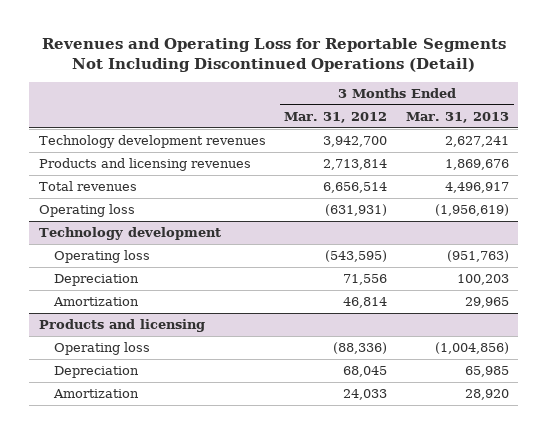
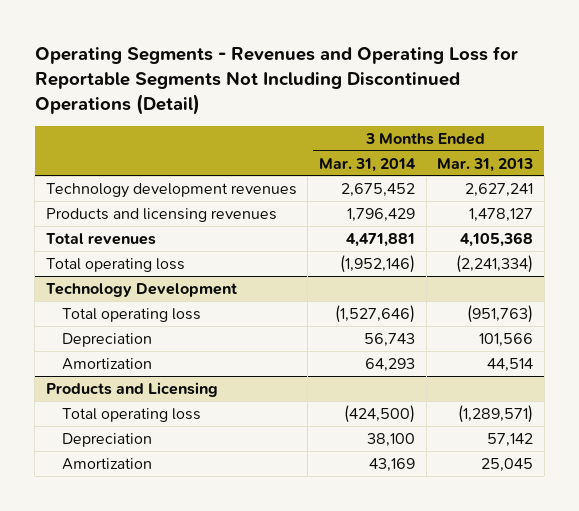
- Revenues and Operating Loss for Reportable Segments Not Including Discontinued Operations (Detail)
+ Operating Segments - Revenues and Operating Loss for Reportable Segments Not Including Discontinued Operations (Detail)
- | 3 Months Ended Mar. 31, 2012 | 3 Months Ended Mar. 31, 2013
+ | 3 Months Ended Mar. 31, 2014 | 3 Months Ended Mar. 31, 2013
- Products and licensing revenues | 2,713,814 | 1,869,676
- Total revenues | 6,656,514 | 4,496,917
- Operating loss | (631,931) | (1,956,619)
- Technology development
- Operating loss | (543,595) | (951,763)
- Depreciation | 71,556 | 100,203
- Amortization | 46,814 | 29,965
- Products and licensing
- Operating loss | (88,336) | (1,004,856)
- Depreciation | 68,045 | 65,985
- Amortization | 24,033 | 28,920
+ Products and licensing revenues | 1,796,429 | 1,478,127
+ Total revenues | 4,471,881 | 4,105,368
+ Total operating loss | (1,952,146) | (2,241,334)
+ Technology Development
+ Total operating loss | (1,527,646) | (951,763)
+ Depreciation | 56,743 | 101,566
+ Amortization | 64,293 | 44,514
+ Products and Licensing
+ Total operating loss | (424,500) | (1,289,571)
+ Depreciation | 38,100 | 57,142
+ Amortization | 43,169 | 25,045

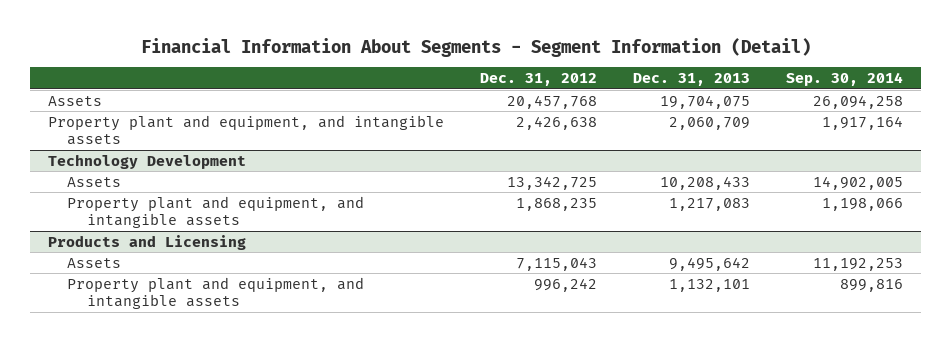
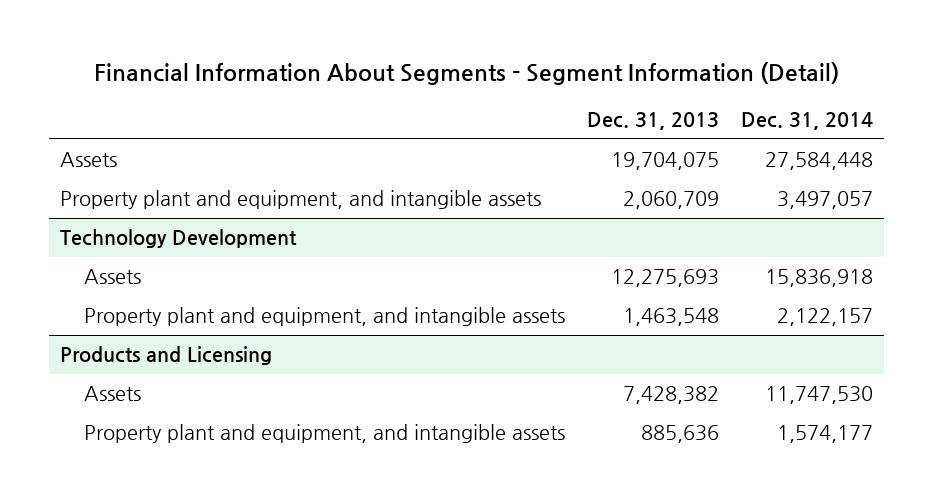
- | Dec. 31, 2012 | Dec. 31, 2013 | Sep. 30, 2014
+ | Dec. 31, 2013 | Dec. 31, 2014
@ Technology Development
- Assets | 13,342,725 | 10,208,433 | 14,902,005
- Property plant and equipment, and intangible assets | 1,868,235 | 1,217,083 | 1,198,066
+ Assets | 12,275,693 | 15,836,918
+ Property plant and equipment, and intangible assets | 1,463,548 | 2,122,157
@ Products and Licensing
- Assets | 7,115,043 | 9,495,642 | 11,192,253
- Property plant and equipment, and intangible assets | 996,242 | 1,132,101 | 899,816
+ Assets | 7,428,382 | 11,747,530
+ Property plant and equipment, and intangible assets | 885,636 | 1,574,177

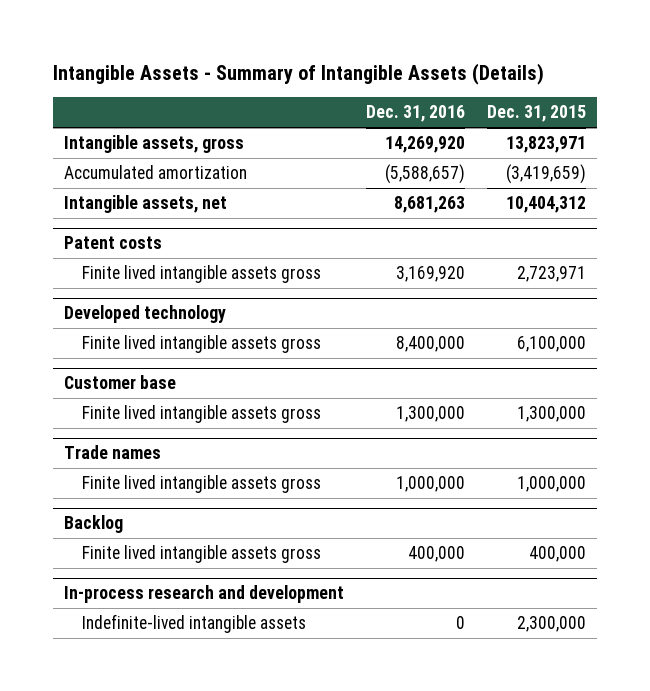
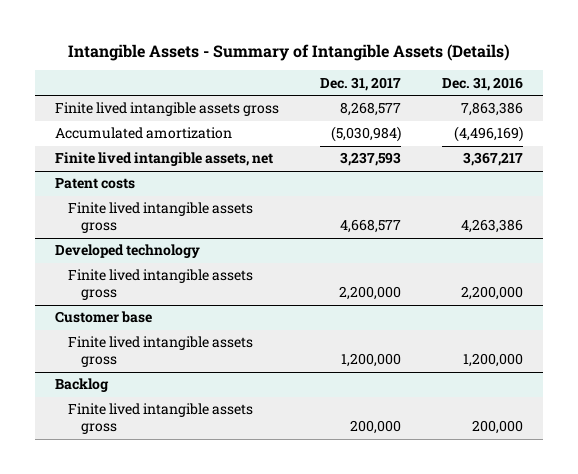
- | Dec. 31, 2016 | Dec. 31, 2015
+ | Dec. 31, 2017 | Dec. 31, 2016
- Intangible assets, gross | 14,269,920 | 13,823,971
- Accumulated amortization | (5,588,657) | (3,419,659)
- Intangible assets, net | 8,681,263 | 10,404,312
+ Finite lived intangible assets gross | 8,268,577 | 7,863,386
+ Accumulated amortization | (5,030,984) | (4,496,169)
+ Finite lived intangible assets, net | 3,237,593 | 3,367,217
@ Patent costs
- Finite lived intangible assets gross | 3,169,920 | 2,723,971
+ Finite lived intangible assets gross | 4,668,577 | 4,263,386
@ Developed technology
- Finite lived intangible assets gross | 8,400,000 | 6,100,000
+ Finite lived intangible assets gross | 2,200,000 | 2,200,000
@ Customer base
- Finite lived intangible assets gross | 1,300,000 | 1,300,000
- Trade names
- Finite lived intangible assets gross | 1,000,000 | 1,000,000
@ Customer base
+ Finite lived intangible assets gross | 1,200,000 | 1,200,000
@ Backlog
- Finite lived intangible assets gross | 400,000 | 400,000
- In-process research and development
- Indefinite-lived intangible assets | 0 | 2,300,000
@ Backlog
+ Finite lived intangible assets gross | 200,000 | 200,000

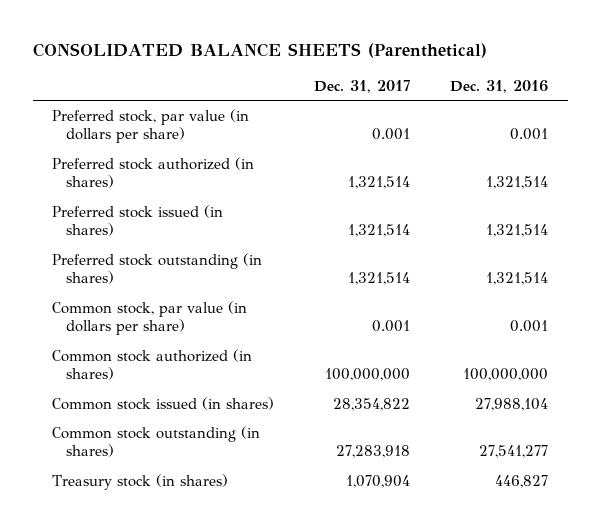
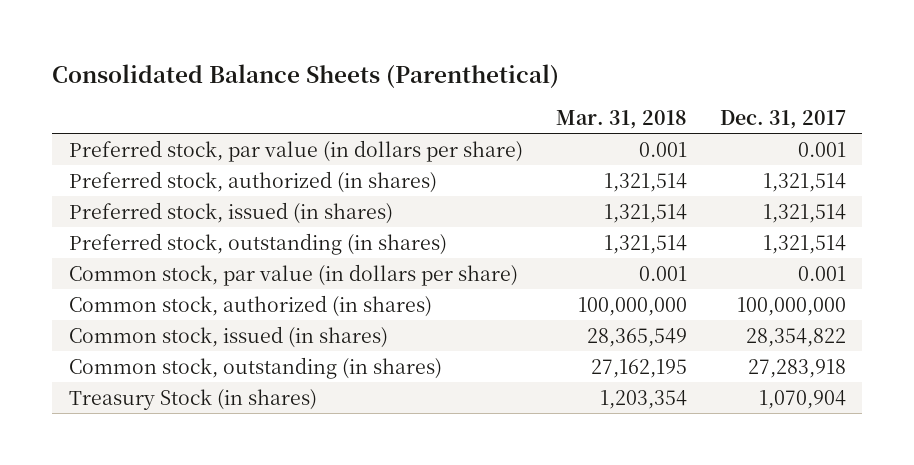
- CONSOLIDATED BALANCE SHEETS (Parenthetical)
+ Consolidated Balance Sheets (Parenthetical)
- | Dec. 31, 2017 | Dec. 31, 2016
+ | Mar. 31, 2018 | Dec. 31, 2017
- Preferred stock authorized (in shares) | 1,321,514 | 1,321,514
- Preferred stock issued (in shares) | 1,321,514 | 1,321,514
- Preferred stock outstanding (in shares) | 1,321,514 | 1,321,514
+ Preferred stock, authorized (in shares) | 1,321,514 | 1,321,514
+ Preferred stock, issued (in shares) | 1,321,514 | 1,321,514
+ Preferred stock, outstanding (in shares) | 1,321,514 | 1,321,514
- Common stock authorized (in shares) | 100,000,000 | 100,000,000
- Common stock issued (in shares) | 28,354,822 | 27,988,104
- Common stock outstanding (in shares) | 27,283,918 | 27,541,277
- Treasury stock (in shares) | 1,070,904 | 446,827
+ Common stock, authorized (in shares) | 100,000,000 | 100,000,000
+ Common stock, issued (in shares) | 28,365,549 | 28,354,822
+ Common stock, outstanding (in shares) | 27,162,195 | 27,283,918
+ Treasury Stock (in shares) | 1,203,354 | 1,070,904

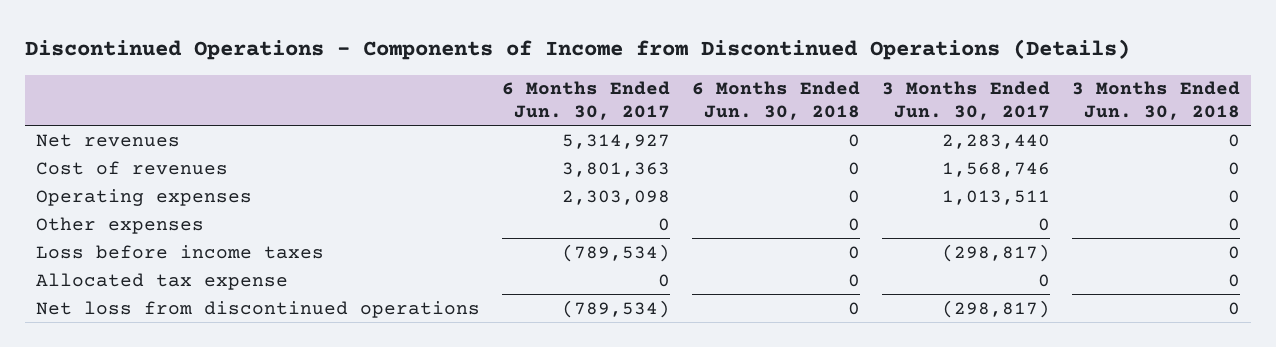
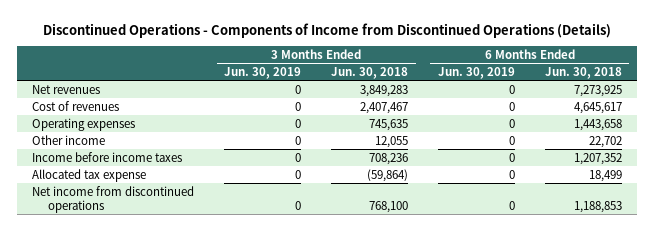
- | 6 Months Ended Jun. 30, 2017 | 6 Months Ended Jun. 30, 2018 | 3 Months Ended Jun. 30, 2017 | 3 Months Ended Jun. 30, 2018
+ | 3 Months Ended Jun. 30, 2019 | 3 Months Ended Jun. 30, 2018 | 6 Months Ended Jun. 30, 2019 | 6 Months Ended Jun. 30, 2018
- Net revenues | 5,314,927 | 0 | 2,283,440 | 0
- Cost of revenues | 3,801,363 | 0 | 1,568,746 | 0
- Operating expenses | 2,303,098 | 0 | 1,013,511 | 0
- Other expenses | 0 | 0 | 0 | 0
- Loss before income taxes | (789,534) | 0 | (298,817) | 0
- Allocated tax expense | 0 | 0 | 0 | 0
- Net loss from discontinued operations | (789,534) | 0 | (298,817) | 0
+ Net revenues | 0 | 3,849,283 | 0 | 7,273,925
+ Cost of revenues | 0 | 2,407,467 | 0 | 4,645,617
+ Operating expenses | 0 | 745,635 | 0 | 1,443,658
+ Other income | 0 | 12,055 | 0 | 22,702
+ Income before income taxes | 0 | 708,236 | 0 | 1,207,352
+ Allocated tax expense | 0 | (59,864) | 0 | 18,499
+ Net income from discontinued operations | 0 | 768,100 | 0 | 1,188,853

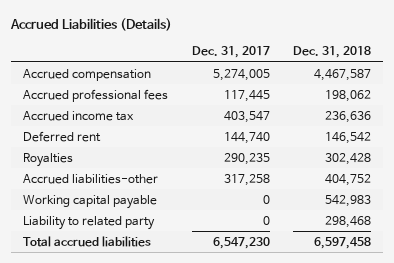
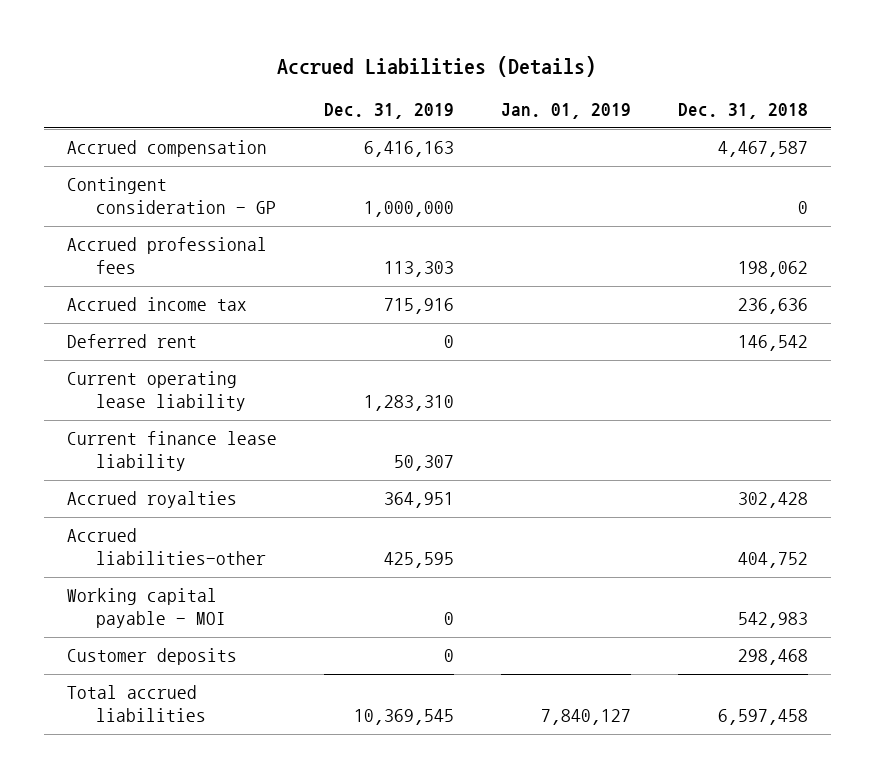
- | Dec. 31, 2017 | Dec. 31, 2018
+ | Dec. 31, 2019 | Jan. 01, 2019 | Dec. 31, 2018
+ Contingent consideration - GP | 1,000,000 | | 0
- Royalties | 290,235 | 302,428
+ Current operating lease liability | 1,283,310 | |
+ Current finance lease liability | 50,307 | |
+ Accrued royalties | 364,951 | | 302,428
- Working capital payable | 0 | 542,983
- Liability to related party | 0 | 298,468
+ Working capital payable - MOI | 0 | | 542,983
+ Customer deposits | 0 | | 298,468

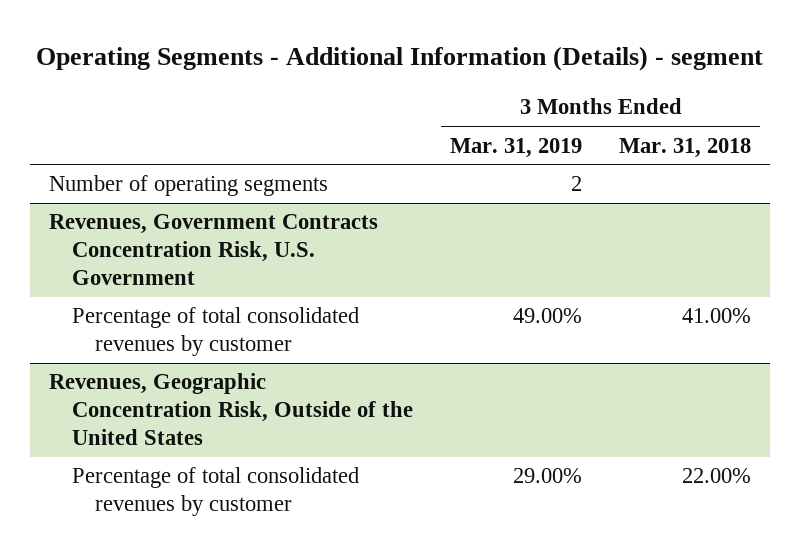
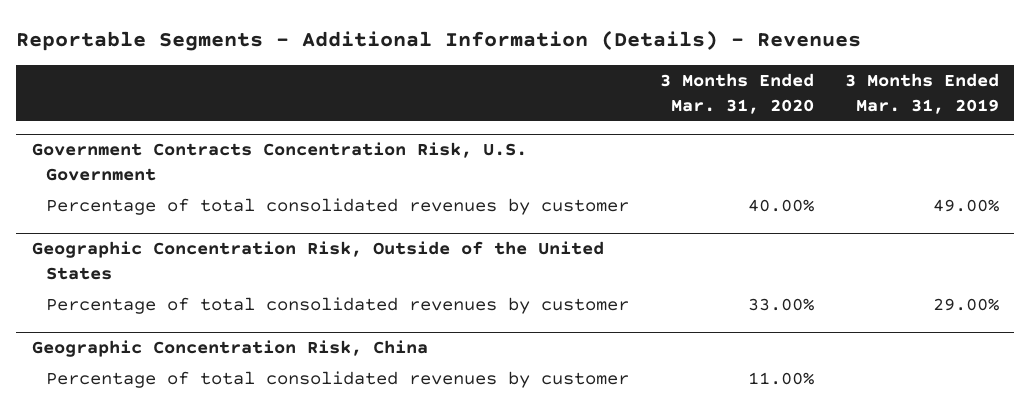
- Operating Segments - Additional Information (Details) - segment
+ Reportable Segments - Additional Information (Details) - Revenues
- | 3 Months Ended Mar. 31, 2019 | 3 Months Ended Mar. 31, 2018
+ | 3 Months Ended Mar. 31, 2020 | 3 Months Ended Mar. 31, 2019
- Number of operating segments | 2 |
- Revenues, Government Contracts Concentration Risk, U.S. Government
+ Government Contracts Concentration Risk, U.S. Government
- Revenues, Geographic Concentration Risk, Outside of the United States
+ Geographic Concentration Risk, Outside of the United States
+ Geographic Concentration Risk, China
+ Percentage of total consolidated revenues by customer | 11.00% |

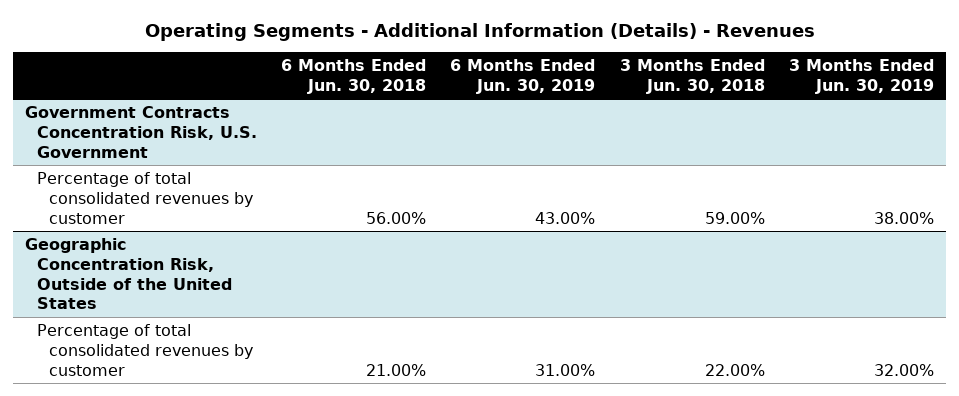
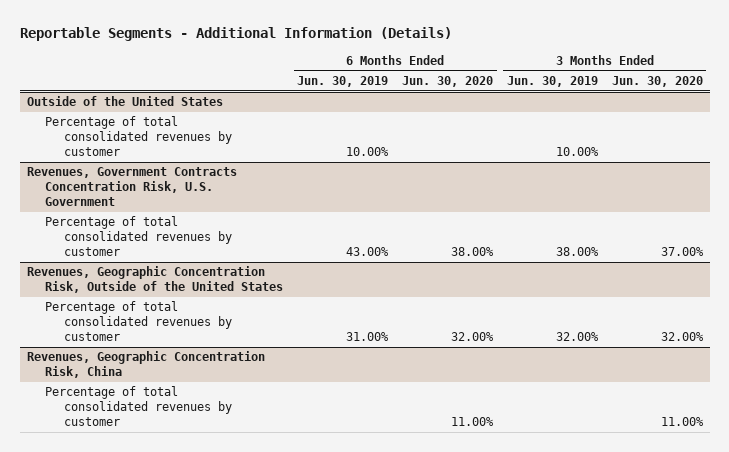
- Operating Segments - Additional Information (Details) - Revenues
+ Reportable Segments - Additional Information (Details)
- | 6 Months Ended Jun. 30, 2018 | 6 Months Ended Jun. 30, 2019 | 3 Months Ended Jun. 30, 2018 | 3 Months Ended Jun. 30, 2019
+ | 6 Months Ended Jun. 30, 2019 | 6 Months Ended Jun. 30, 2020 | 3 Months Ended Jun. 30, 2019 | 3 Months Ended Jun. 30, 2020
- Government Contracts Concentration Risk, U.S. Government
+ Outside of the United States
+ Percentage of total consolidated revenues by customer | 10.00% | | 10.00% |
+ Revenues, Government Contracts Concentration Risk, U.S. Government
- Geographic Concentration Risk, Outside of the United States
+ Revenues, Geographic Concentration Risk, Outside of the United States
+ Revenues, Geographic Concentration Risk, China
+ Percentage of total consolidated revenues by customer | | 11.00% | | 11.00%

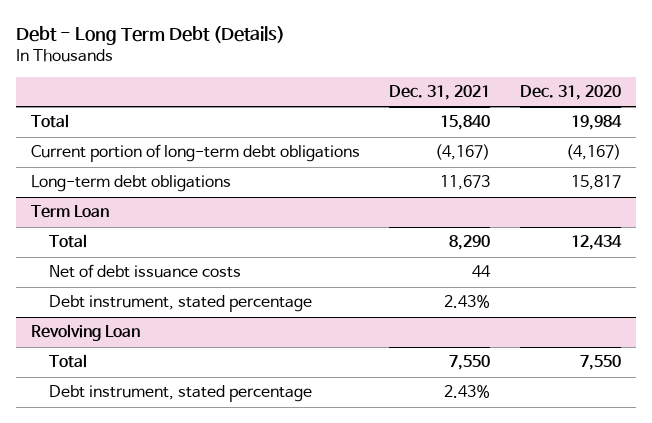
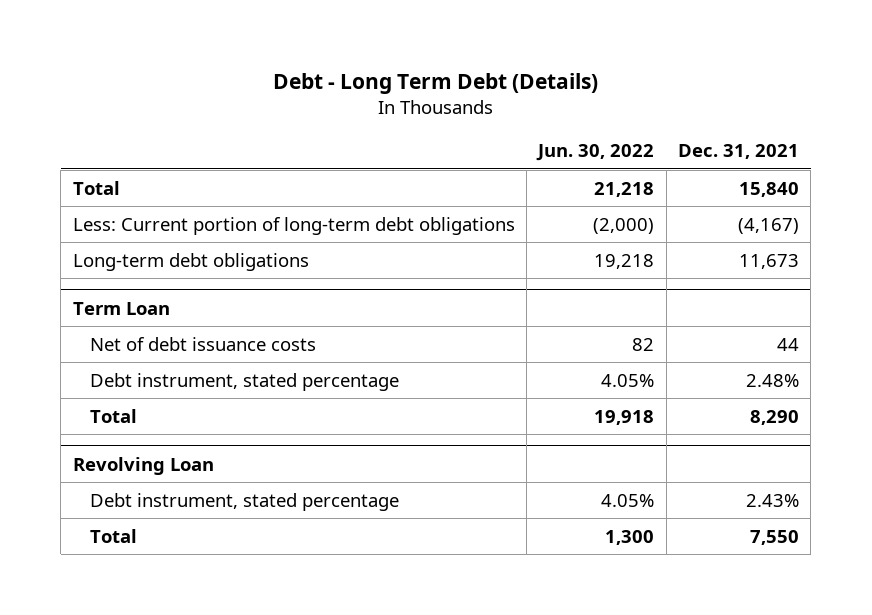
- | Dec. 31, 2021 | Dec. 31, 2020
+ | Jun. 30, 2022 | Dec. 31, 2021
- Current portion of long-term debt obligations | (4,167) | (4,167)
+ Less: Current portion of long-term debt obligations | (2,000) | (4,167)
@ Term Loan
- Debt instrument, stated percentage | 2.43% |
+ Debt instrument, stated percentage | 4.05% | 2.48%
moved down: Total | 19,918 | 8,290
@ Revolving Loan
moved down: Total | 1,300 | 7,550

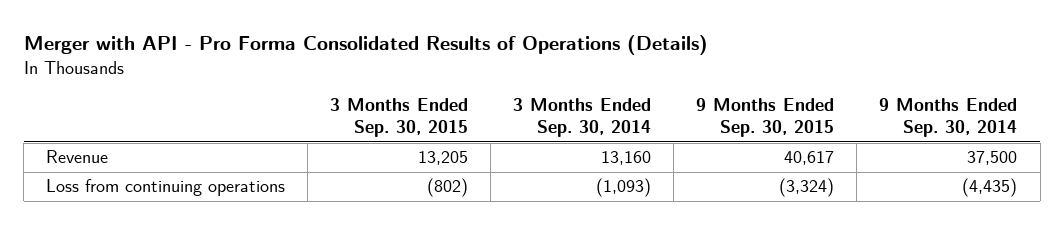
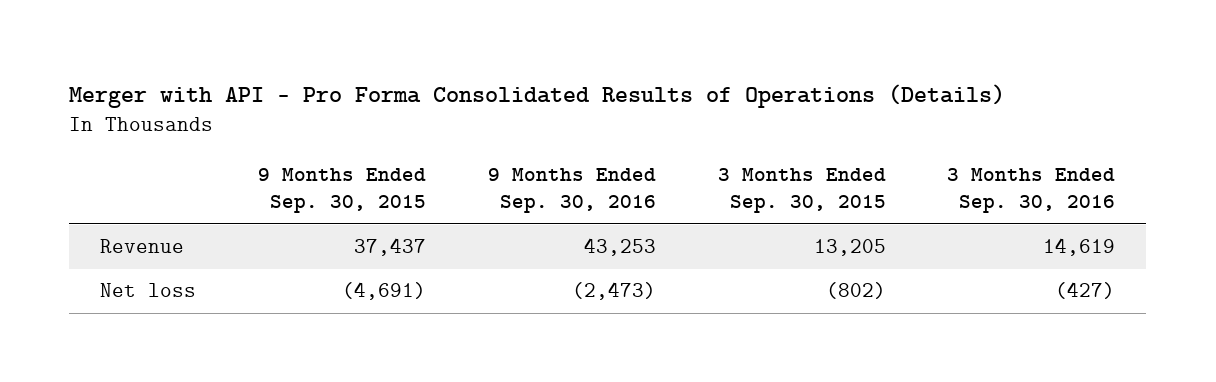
- | 3 Months Ended Sep. 30, 2015 | 3 Months Ended Sep. 30, 2014 | 9 Months Ended Sep. 30, 2015 | 9 Months Ended Sep. 30, 2014
+ | 9 Months Ended Sep. 30, 2015 | 9 Months Ended Sep. 30, 2016 | 3 Months Ended Sep. 30, 2015 | 3 Months Ended Sep. 30, 2016
- Revenue | 13,205 | 13,160 | 40,617 | 37,500
- Loss from continuing operations | (802) | (1,093) | (3,324) | (4,435)
+ Revenue | 37,437 | 43,253 | 13,205 | 14,619
+ Net loss | (4,691) | (2,473) | (802) | (427)

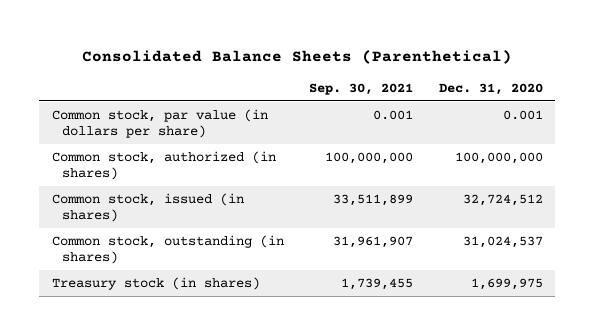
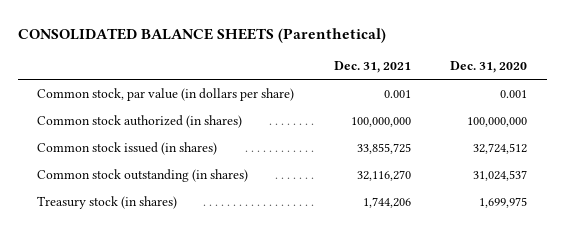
- Consolidated Balance Sheets (Parenthetical)
+ CONSOLIDATED BALANCE SHEETS (Parenthetical)
- | Sep. 30, 2021 | Dec. 31, 2020
+ | Dec. 31, 2021 | Dec. 31, 2020
- Common stock, authorized (in shares) | 100,000,000 | 100,000,000
- Common stock, issued (in shares) | 33,511,899 | 32,724,512
- Common stock, outstanding (in shares) | 31,961,907 | 31,024,537
+ Common stock authorized (in shares) | 100,000,000 | 100,000,000
+ Common stock issued (in shares) | 33,855,725 | 32,724,512
+ Common stock outstanding (in shares) | 32,116,270 | 31,024,537

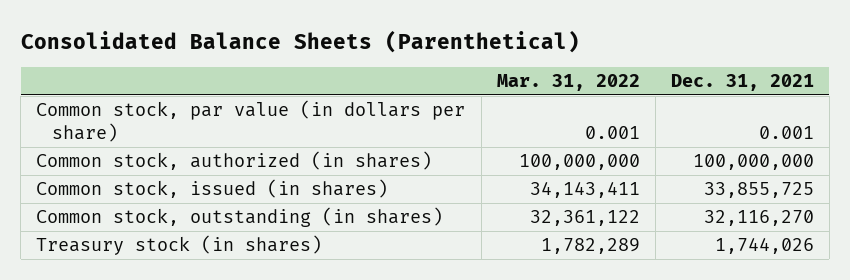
- CONSOLIDATED BALANCE SHEETS (Parenthetical)
+ Consolidated Balance Sheets (Parenthetical)
- | Dec. 31, 2021 | Dec. 31, 2020
+ | Mar. 31, 2022 | Dec. 31, 2021
- Common stock authorized (in shares) | 100,000,000 | 100,000,000
- Common stock issued (in shares) | 33,855,725 | 32,724,512
- Common stock outstanding (in shares) | 32,116,270 | 31,024,537
- Treasury stock (in shares) | 1,744,206 | 1,699,975
+ Common stock, authorized (in shares) | 100,000,000 | 100,000,000
+ Common stock, issued (in shares) | 34,143,411 | 33,855,725
+ Common stock, outstanding (in shares) | 32,361,122 | 32,116,270
+ Treasury stock (in shares) | 1,782,289 | 1,744,026

